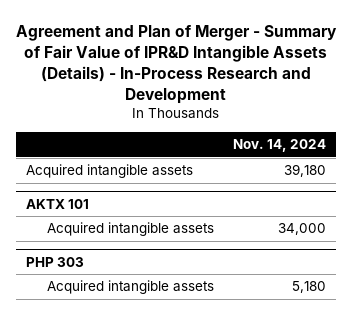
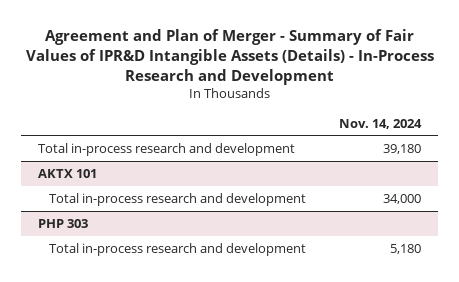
- Agreement and Plan of Merger - Summary of Fair Value of IPR&D Intangible Assets (Details) - In-Process Research and Development
+ Agreement and Plan of Merger - Summary of Fair Values of IPR&D Intangible Assets (Details) - In-Process Research and Development
- Acquired intangible assets | 39,180
+ Total in-process research and development | 39,180
@ AKTX 101
- Acquired intangible assets | 34,000
+ Total in-process research and development | 34,000
@ PHP 303
- Acquired intangible assets | 5,180
+ Total in-process research and development | 5,180

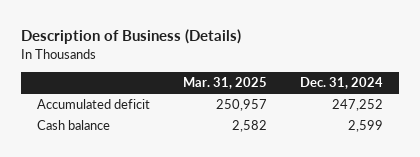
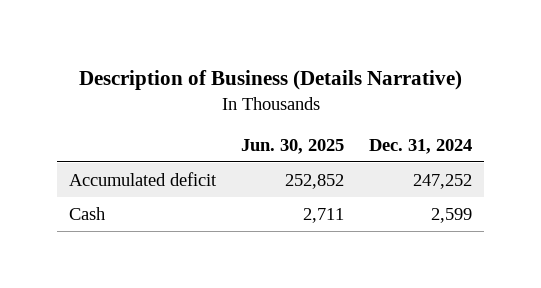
- Description of Business (Details)
+ Description of Business (Details Narrative)
- | Mar. 31, 2025 | Dec. 31, 2024
+ | Jun. 30, 2025 | Dec. 31, 2024
- Cash balance | 2,582 | 2,599
+ Cash | 2,711 | 2,599

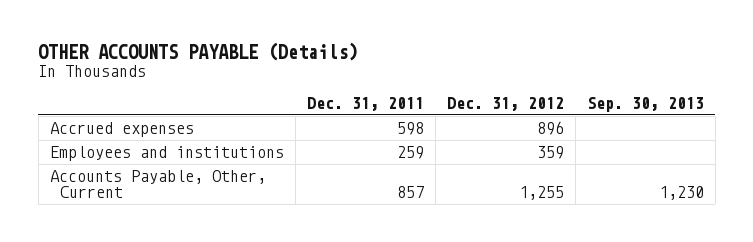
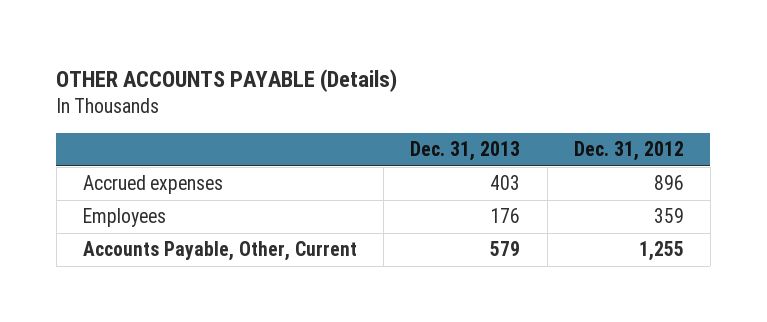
- | Dec. 31, 2011 | Dec. 31, 2012 | Sep. 30, 2013
+ | Dec. 31, 2013 | Dec. 31, 2012
- Employees and institutions | 259 | 359 |
+ Employees | 176 | 359

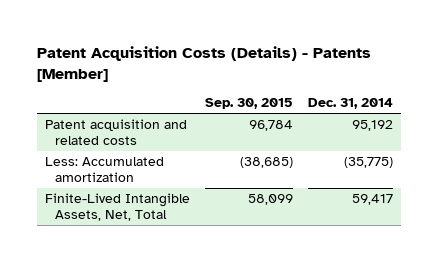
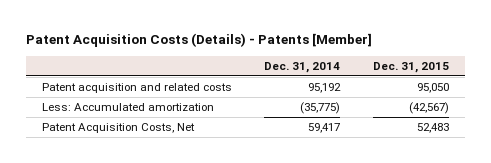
- | Sep. 30, 2015 | Dec. 31, 2014
+ | Dec. 31, 2014 | Dec. 31, 2015
- Finite-Lived Intangible Assets, Net, Total | 58,099 | 59,417
+ Patent Acquisition Costs, Net | 59,417 | 52,483

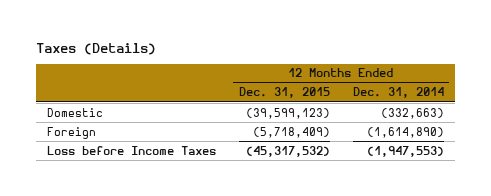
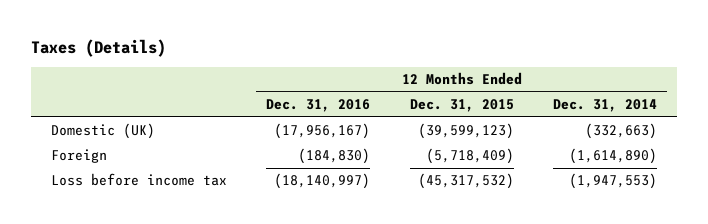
- | 12 Months Ended Dec. 31, 2015 | 12 Months Ended Dec. 31, 2014
+ | 12 Months Ended Dec. 31, 2016 | 12 Months Ended Dec. 31, 2015 | 12 Months Ended Dec. 31, 2014
- Domestic | (39,599,123) | (332,663)
+ Domestic (UK) | (17,956,167) | (39,599,123) | (332,663)
- Loss before Income Taxes | (45,317,532) | (1,947,553)
+ Loss before income tax | (18,140,997) | (45,317,532) | (1,947,553)

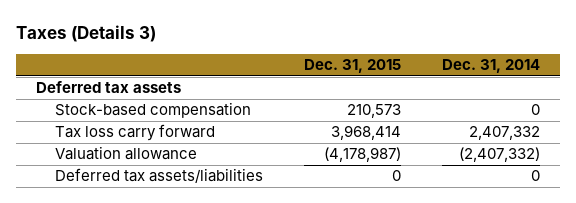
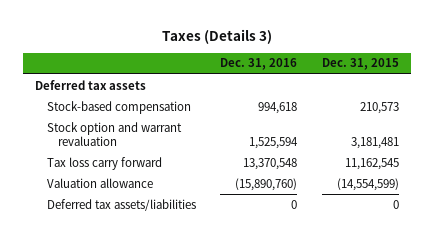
- | Dec. 31, 2015 | Dec. 31, 2014
+ | Dec. 31, 2016 | Dec. 31, 2015
- Tax loss carry forward | 3,968,414 | 2,407,332
- Valuation allowance | (4,178,987) | (2,407,332)
+ Stock option and warrant revaluation | 1,525,594 | 3,181,481
+ Tax loss carry forward | 13,370,548 | 11,162,545
+ Valuation allowance | (15,890,760) | (14,554,599)

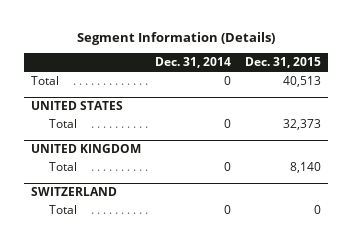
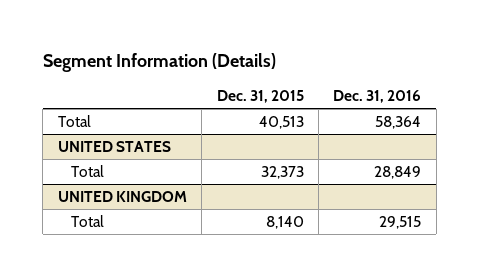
- | Dec. 31, 2014 | Dec. 31, 2015
+ | Dec. 31, 2015 | Dec. 31, 2016
- SWITZERLAND
- Total | 0 | 0

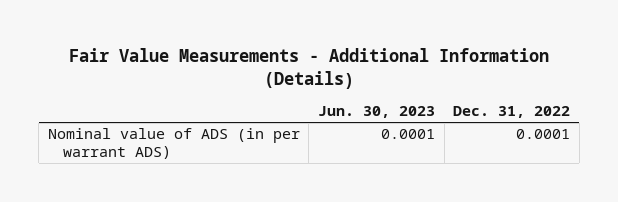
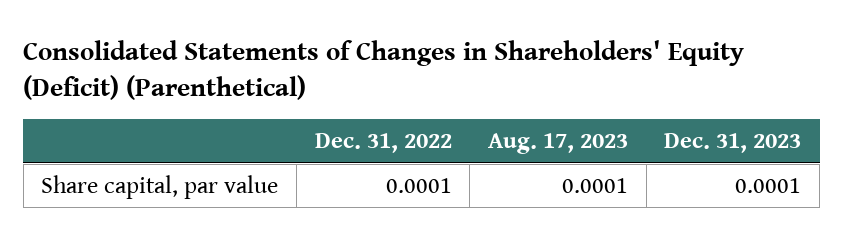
- Fair Value Measurements - Additional Information (Details)
+ Consolidated Statements of Changes in Shareholders' Equity (Deficit) (Parenthetical)
- | Jun. 30, 2023 | Dec. 31, 2022
+ | Dec. 31, 2022 | Aug. 17, 2023 | Dec. 31, 2023
- Nominal value of ADS (in per warrant ADS) | 0.0001 | 0.0001
+ Share capital, par value | 0.0001 | 0.0001 | 0.0001

